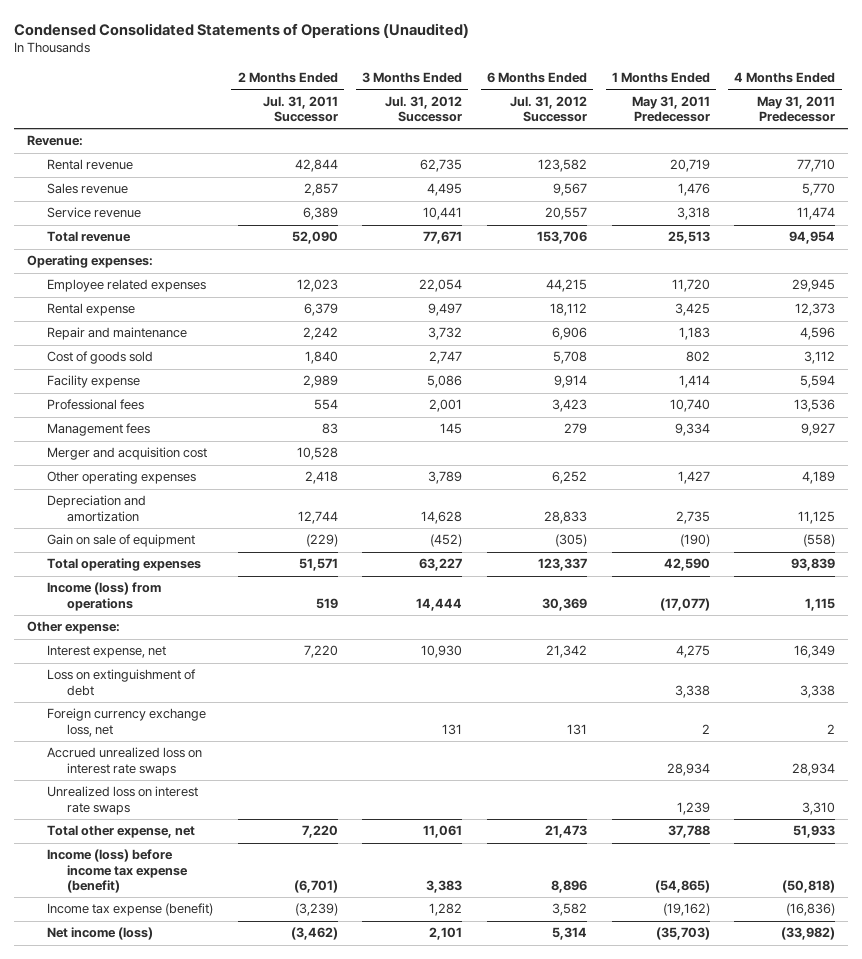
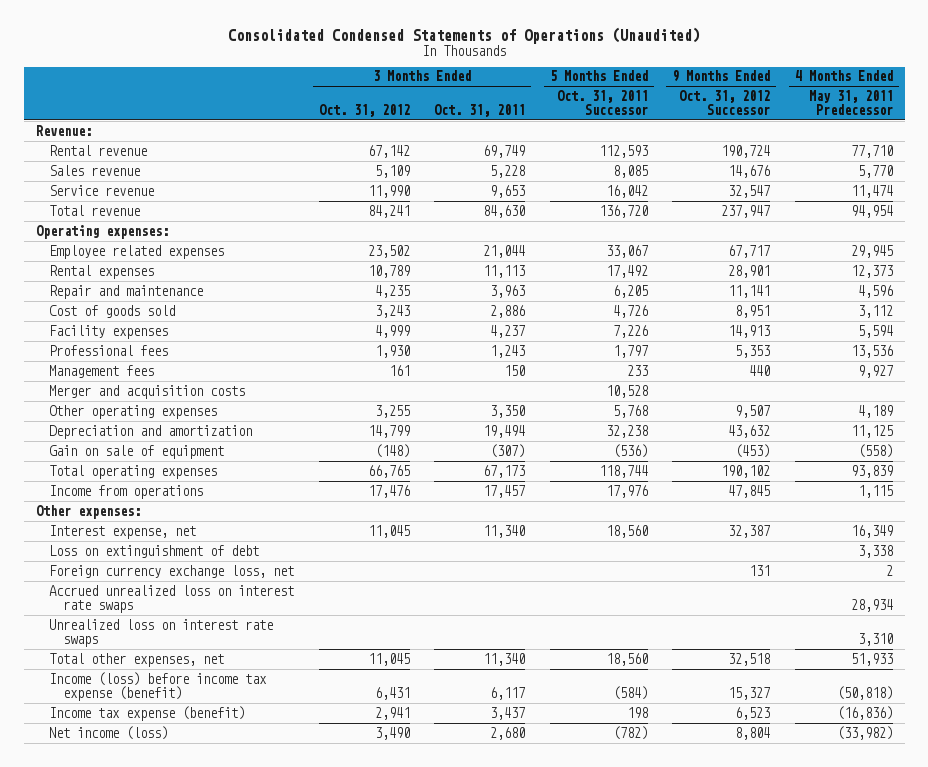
- Condensed Consolidated Statements of Operations (Unaudited)
+ Consolidated Condensed Statements of Operations (Unaudited)
- | 2 Months Ended Jul. 31, 2011 Successor | 3 Months Ended Jul. 31, 2012 Successor | 6 Months Ended Jul. 31, 2012 Successor | 1 Months Ended May 31, 2011 Predecessor | 4 Months Ended May 31, 2011 Predecessor
+ | 3 Months Ended Oct. 31, 2012 | 3 Months Ended Oct. 31, 2011 | 5 Months Ended Oct. 31, 2011 Successor | 9 Months Ended Oct. 31, 2012 Successor | 4 Months Ended May 31, 2011 Predecessor
- Rental expense | 6,379 | 9,497 | 18,112 | 3,425 | 12,373
+ Rental expenses | 10,789 | 11,113 | 17,492 | 28,901 | 12,373
- Facility expense | 2,989 | 5,086 | 9,914 | 1,414 | 5,594
+ Facility expenses | 4,999 | 4,237 | 7,226 | 14,913 | 5,594
- Merger and acquisition cost | 10,528 | | | |
+ Merger and acquisition costs | | | 10,528 | |
- Income (loss) from operations | 519 | 14,444 | 30,369 | (17,077) | 1,115
- Other expense:
+ Income from operations | 17,476 | 17,457 | 17,976 | 47,845 | 1,115
+ Other expenses:
- Total other expense, net | 7,220 | 11,061 | 21,473 | 37,788 | 51,933
+ Total other expenses, net | 11,045 | 11,340 | 18,560 | 32,518 | 51,933

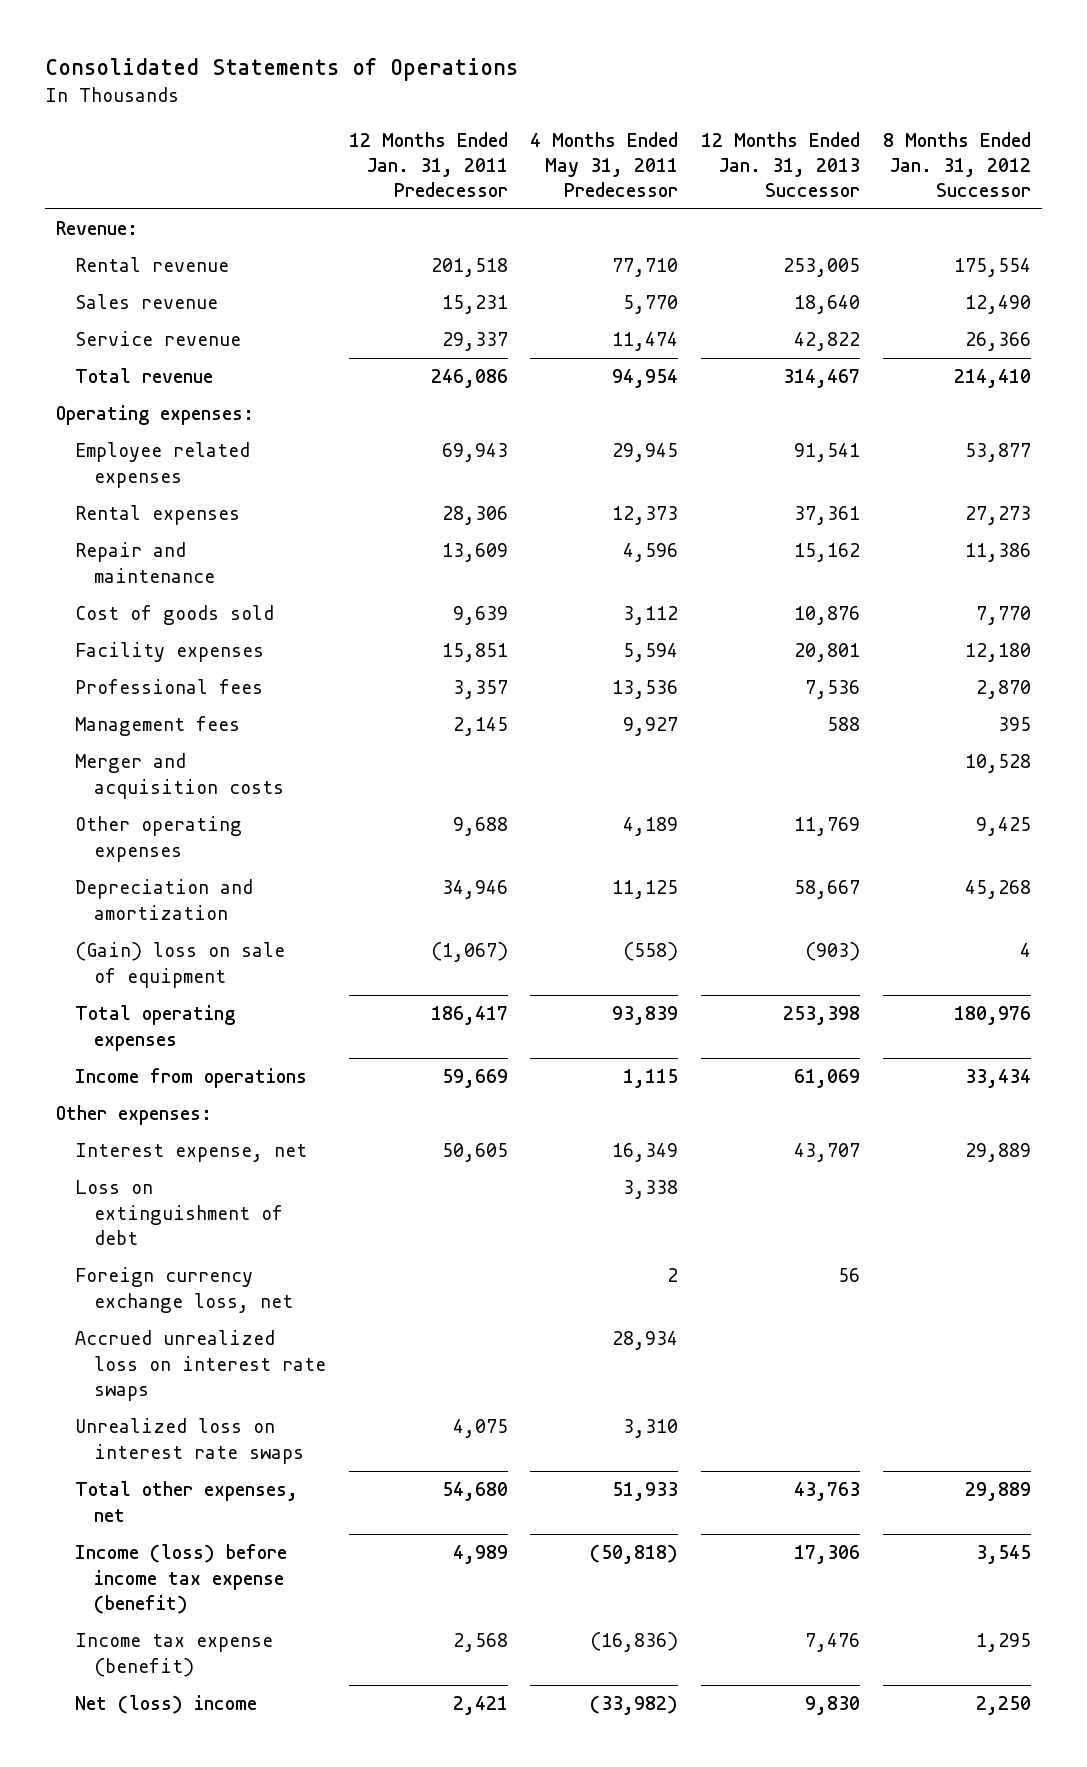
- Consolidated Condensed Statements of Operations (Unaudited)
+ Consolidated Statements of Operations
- | 3 Months Ended Oct. 31, 2012 | 3 Months Ended Oct. 31, 2011 | 5 Months Ended Oct. 31, 2011 Successor | 9 Months Ended Oct. 31, 2012 Successor | 4 Months Ended May 31, 2011 Predecessor
+ | 12 Months Ended Jan. 31, 2011 Predecessor | 4 Months Ended May 31, 2011 Predecessor | 12 Months Ended Jan. 31, 2013 Successor | 8 Months Ended Jan. 31, 2012 Successor
- Gain on sale of equipment | (148) | (307) | (536) | (453) | (558)
+ (Gain) loss on sale of equipment | (1,067) | (558) | (903) | 4
- Net income (loss) | 3,490 | 2,680 | (782) | 8,804 | (33,982)
+ Net (loss) income | 2,421 | (33,982) | 9,830 | 2,250

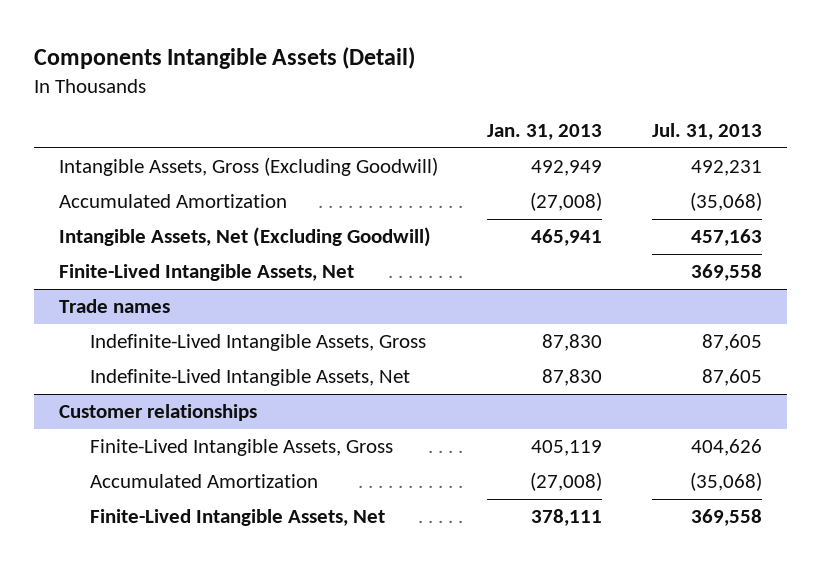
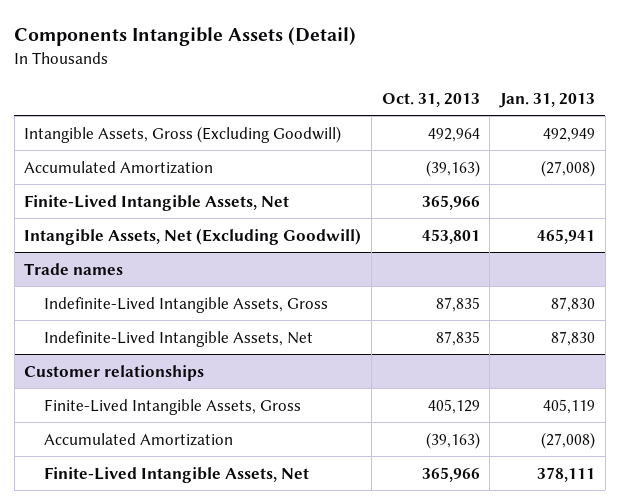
- | Jan. 31, 2013 | Jul. 31, 2013
+ | Oct. 31, 2013 | Jan. 31, 2013
moved down: Intangible Assets, Net (Excluding Goodwill) | 453,801 | 465,941

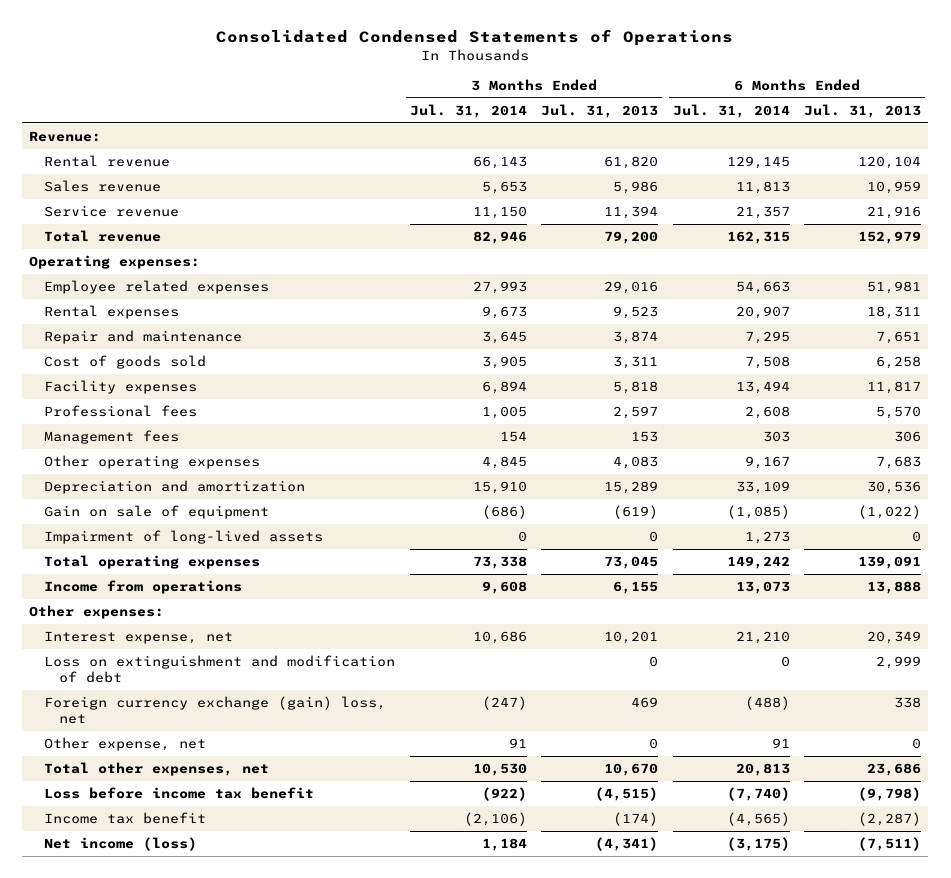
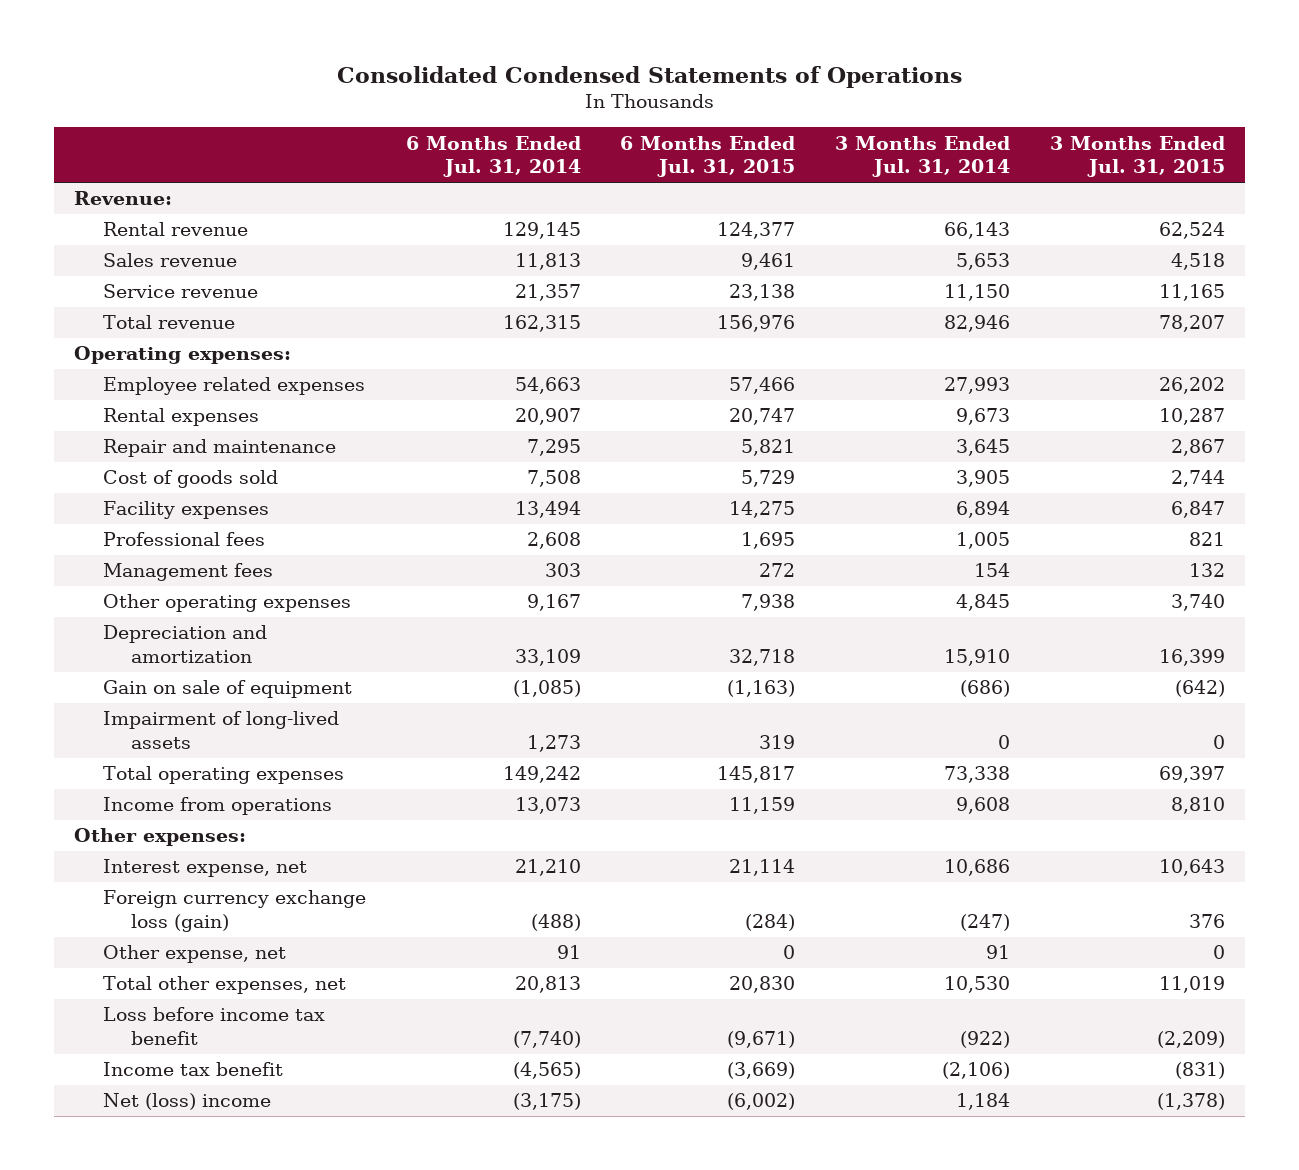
- | 3 Months Ended Jul. 31, 2014 | 3 Months Ended Jul. 31, 2013 | 6 Months Ended Jul. 31, 2014 | 6 Months Ended Jul. 31, 2013
+ | 6 Months Ended Jul. 31, 2014 | 6 Months Ended Jul. 31, 2015 | 3 Months Ended Jul. 31, 2014 | 3 Months Ended Jul. 31, 2015
- Loss on extinguishment and modification of debt | | 0 | 0 | 2,999
- Foreign currency exchange (gain) loss, net | (247) | 469 | (488) | 338
+ Foreign currency exchange loss (gain) | (488) | (284) | (247) | 376
- Net income (loss) | 1,184 | (4,341) | (3,175) | (7,511)
+ Net (loss) income | (3,175) | (6,002) | 1,184 | (1,378)

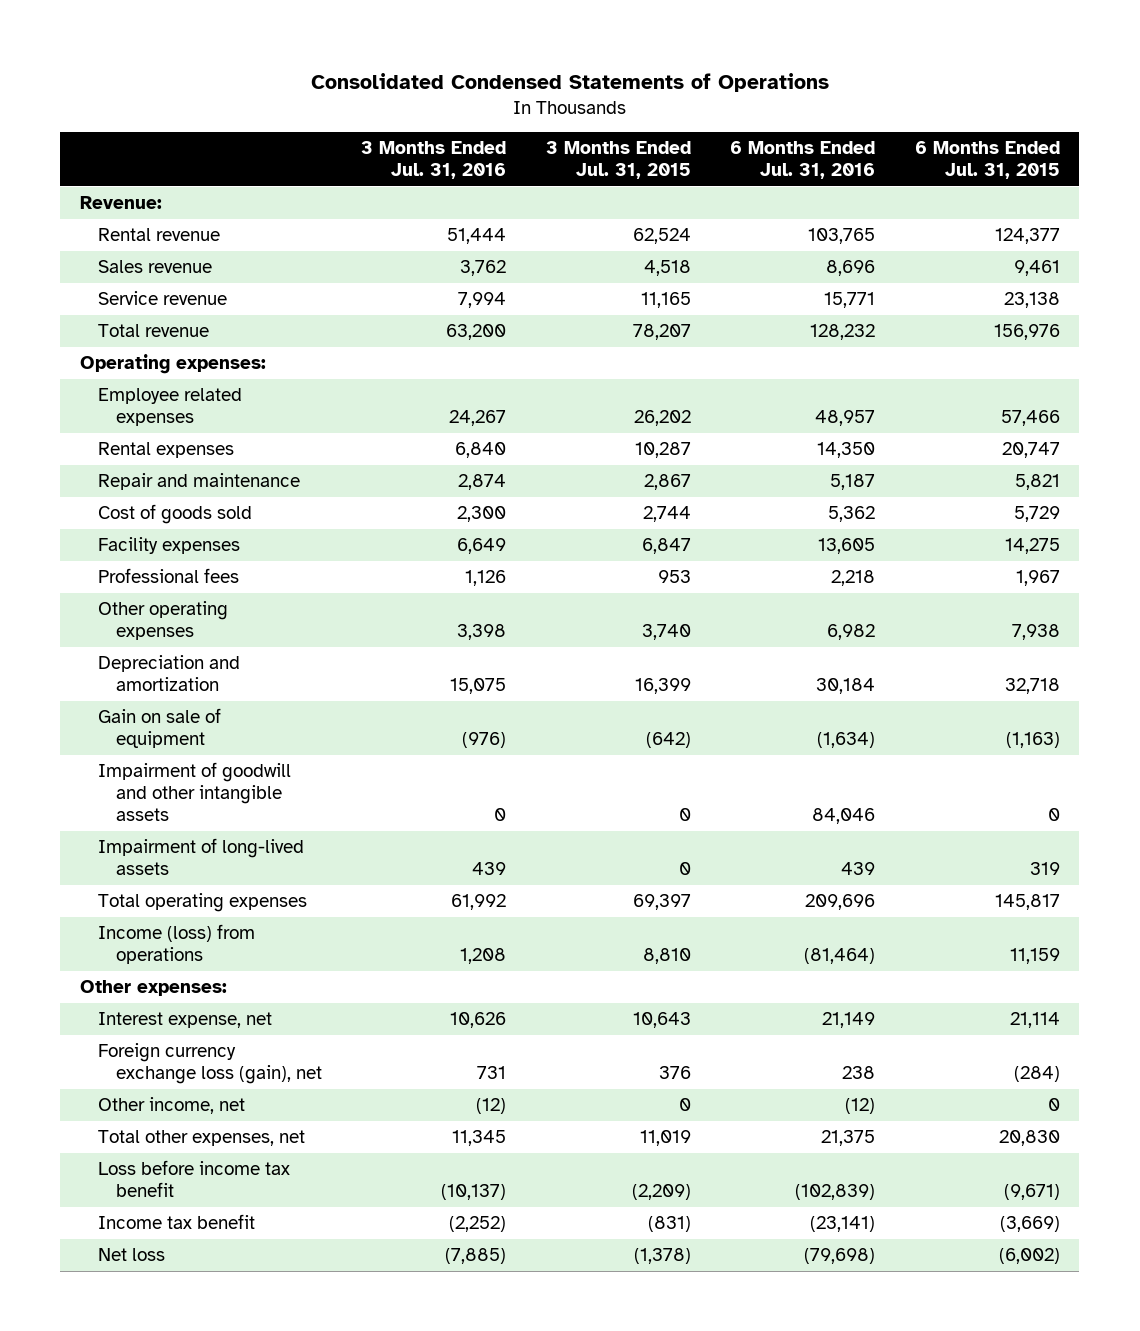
- | 6 Months Ended Jul. 31, 2014 | 6 Months Ended Jul. 31, 2015 | 3 Months Ended Jul. 31, 2014 | 3 Months Ended Jul. 31, 2015
+ | 3 Months Ended Jul. 31, 2016 | 3 Months Ended Jul. 31, 2015 | 6 Months Ended Jul. 31, 2016 | 6 Months Ended Jul. 31, 2015
- Professional fees | 2,608 | 1,695 | 1,005 | 821
- Management fees | 303 | 272 | 154 | 132
+ Professional fees | 1,126 | 953 | 2,218 | 1,967
+ Impairment of goodwill and other intangible assets | 0 | 0 | 84,046 | 0
- Income from operations | 13,073 | 11,159 | 9,608 | 8,810
+ Income (loss) from operations | 1,208 | 8,810 | (81,464) | 11,159
- Foreign currency exchange loss (gain) | (488) | (284) | (247) | 376
- Other expense, net | 91 | 0 | 91 | 0
+ Foreign currency exchange loss (gain), net | 731 | 376 | 238 | (284)
+ Other income, net | (12) | 0 | (12) | 0
- Net (loss) income | (3,175) | (6,002) | 1,184 | (1,378)
+ Net loss | (7,885) | (1,378) | (79,698) | (6,002)

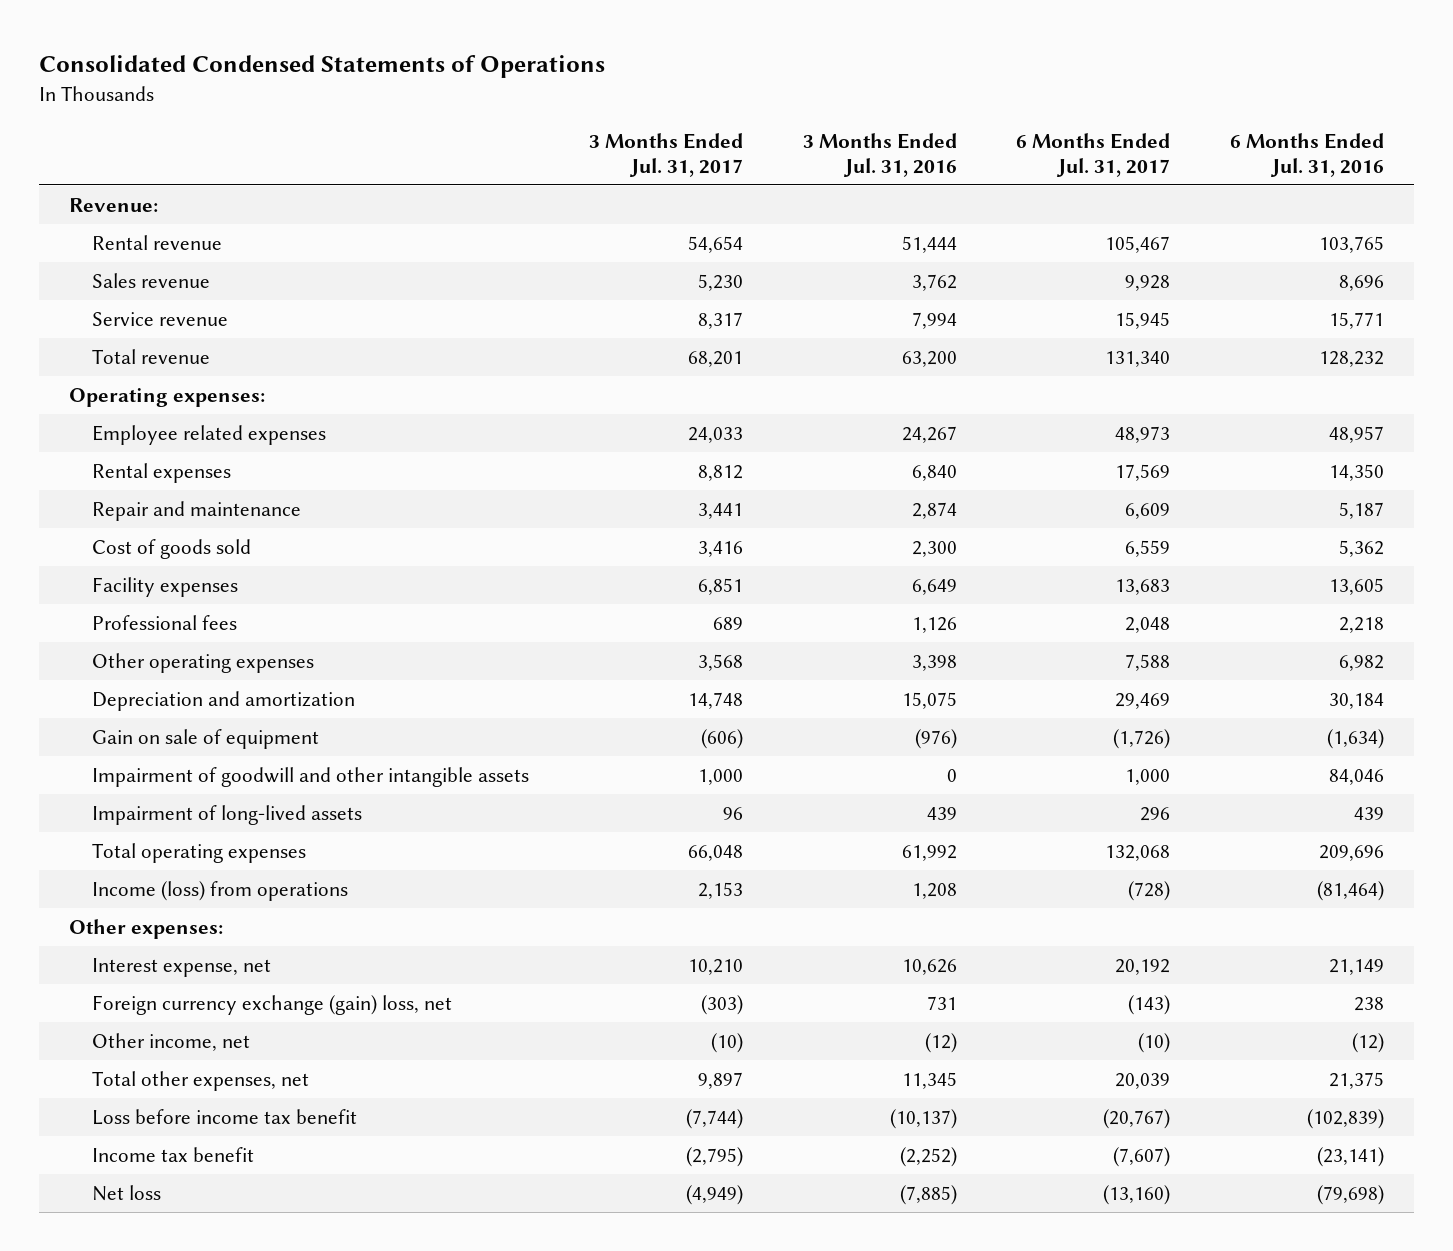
- | 3 Months Ended Jul. 31, 2016 | 3 Months Ended Jul. 31, 2015 | 6 Months Ended Jul. 31, 2016 | 6 Months Ended Jul. 31, 2015
+ | 3 Months Ended Jul. 31, 2017 | 3 Months Ended Jul. 31, 2016 | 6 Months Ended Jul. 31, 2017 | 6 Months Ended Jul. 31, 2016
- Foreign currency exchange loss (gain), net | 731 | 376 | 238 | (284)
+ Foreign currency exchange (gain) loss, net | (303) | 731 | (143) | 238

